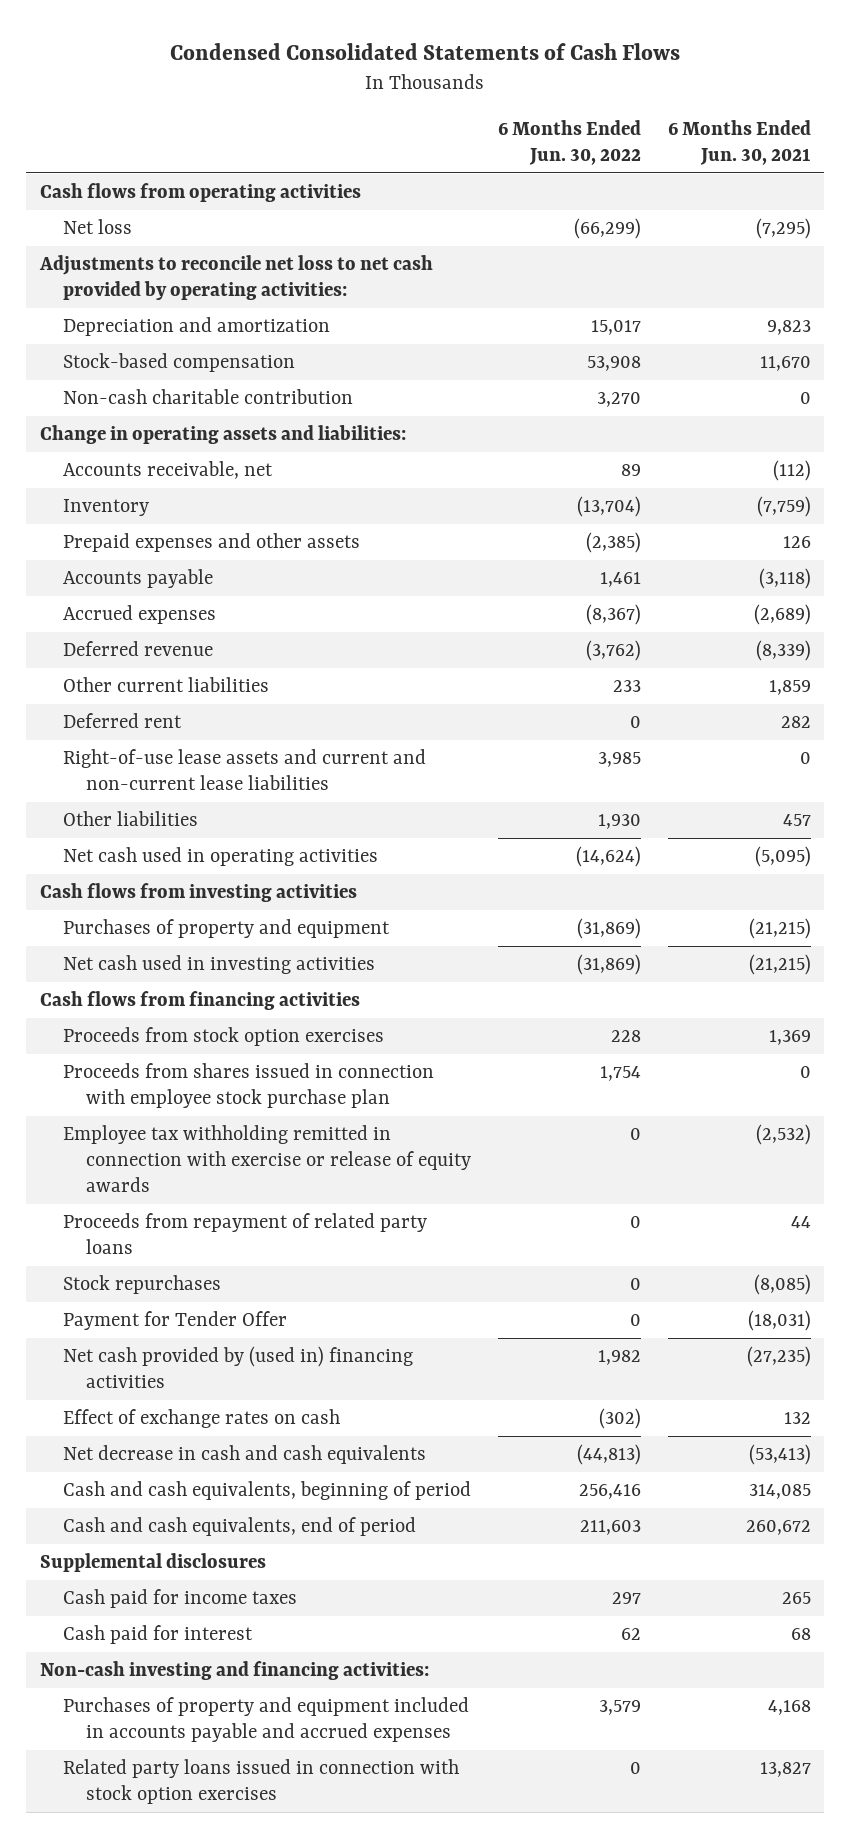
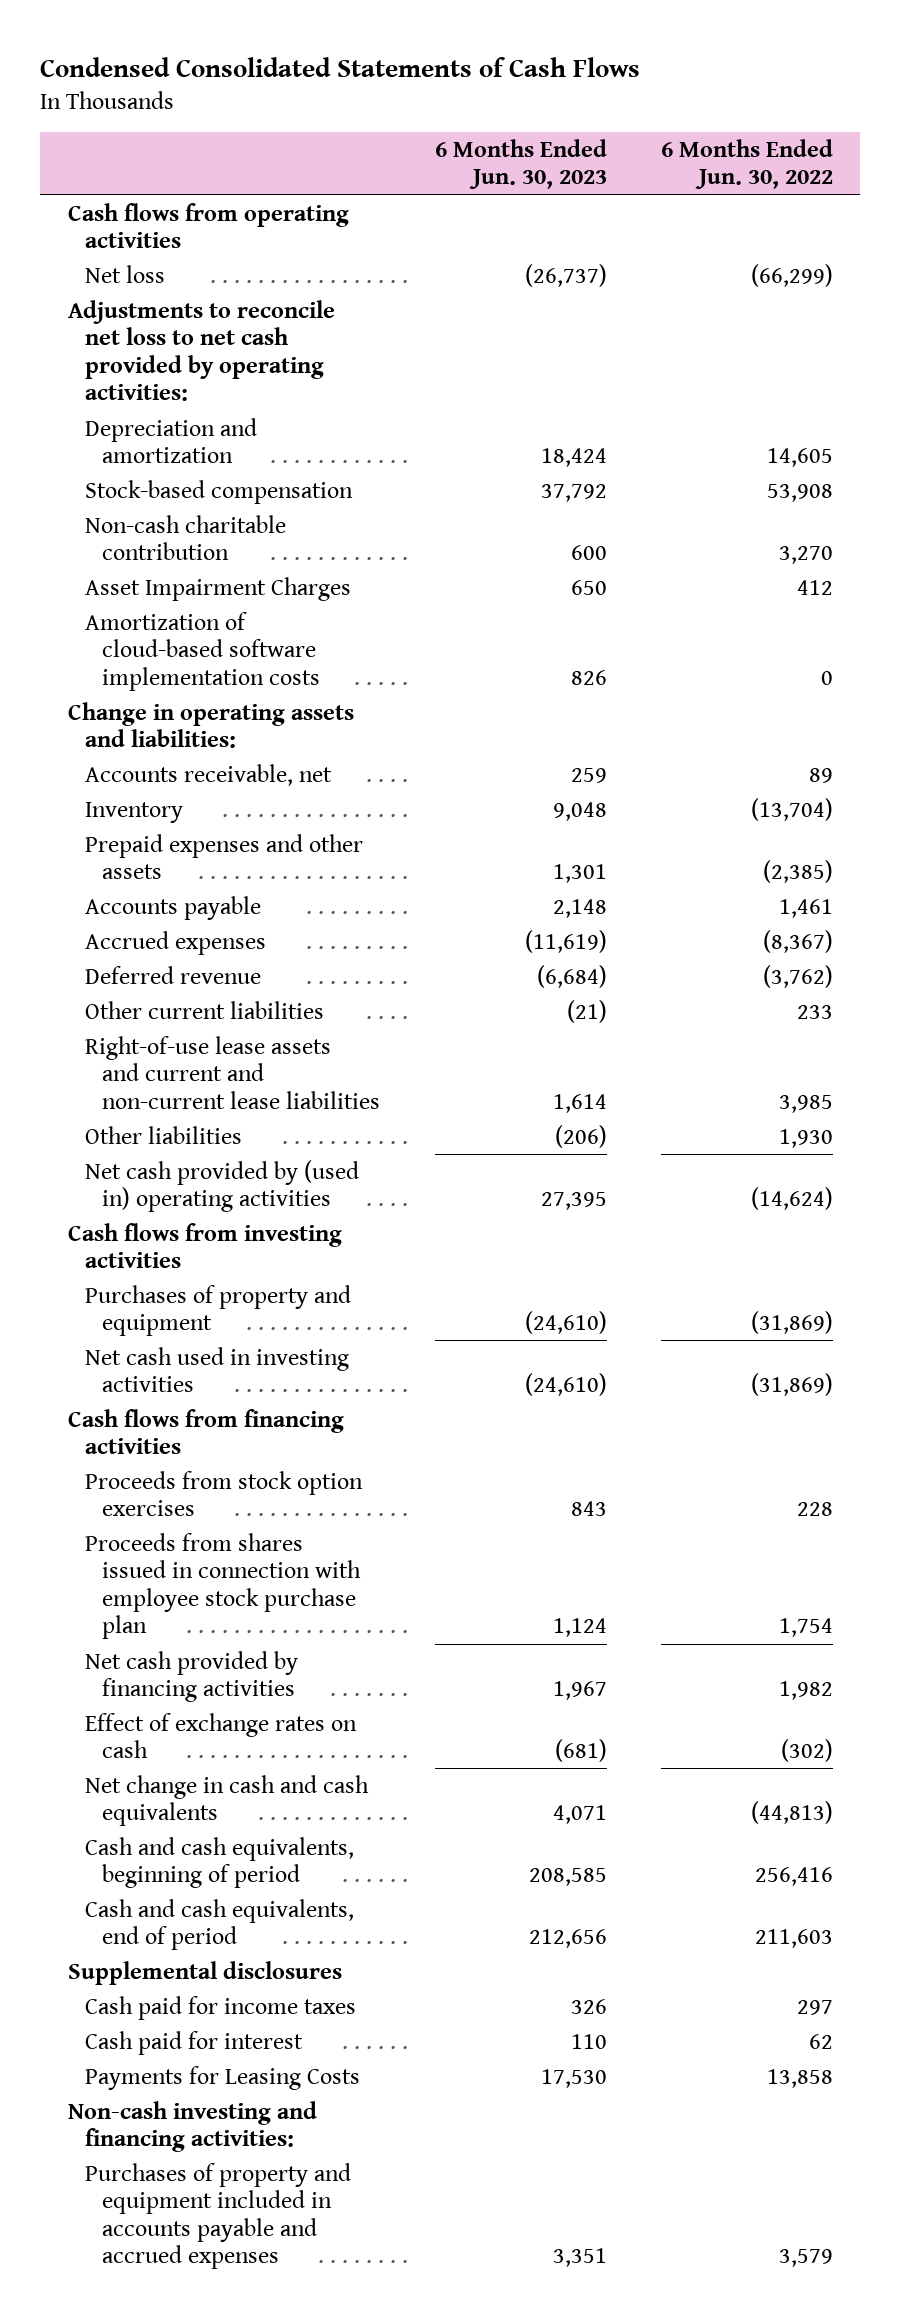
- | 6 Months Ended Jun. 30, 2022 | 6 Months Ended Jun. 30, 2021
+ | 6 Months Ended Jun. 30, 2023 | 6 Months Ended Jun. 30, 2022
- Depreciation and amortization | 15,017 | 9,823
+ Depreciation and amortization | 18,424 | 14,605
+ Asset Impairment Charges | 650 | 412
+ Amortization of cloud-based software implementation costs | 826 | 0
- Deferred rent | 0 | 282
- Net cash used in operating activities | (14,624) | (5,095)
+ Net cash provided by (used in) operating activities | 27,395 | (14,624)
- Employee tax withholding remitted in connection with exercise or release of equity awards | 0 | (2,532)
- Proceeds from repayment of related party loans | 0 | 44
- Stock repurchases | 0 | (8,085)
- Payment for Tender Offer | 0 | (18,031)
- Net cash provided by (used in) financing activities | 1,982 | (27,235)
+ Net cash provided by financing activities | 1,967 | 1,982
- Net decrease in cash and cash equivalents | (44,813) | (53,413)
+ Net change in cash and cash equivalents | 4,071 | (44,813)
+ Payments for Leasing Costs | 17,530 | 13,858
- Related party loans issued in connection with stock option exercises | 0 | 13,827

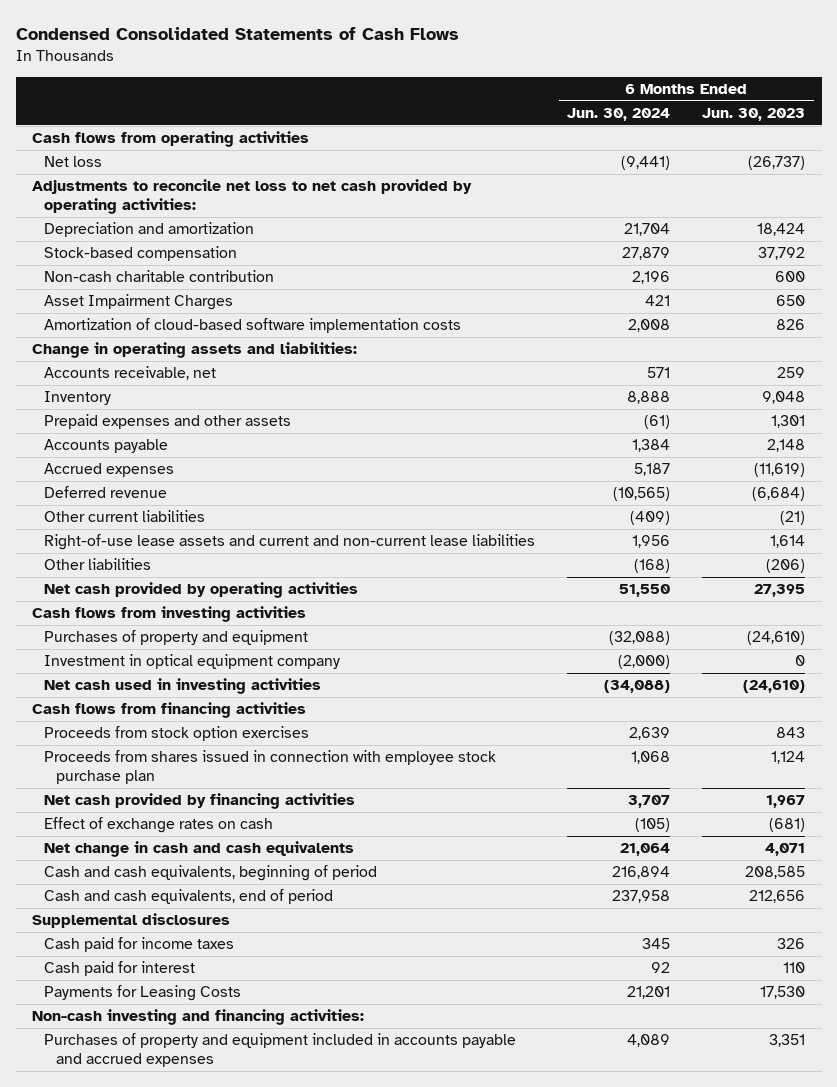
- | 6 Months Ended Jun. 30, 2023 | 6 Months Ended Jun. 30, 2022
+ | 6 Months Ended Jun. 30, 2024 | 6 Months Ended Jun. 30, 2023
- Net cash provided by (used in) operating activities | 27,395 | (14,624)
+ Net cash provided by operating activities | 51,550 | 27,395
+ Investment in optical equipment company | (2,000) | 0

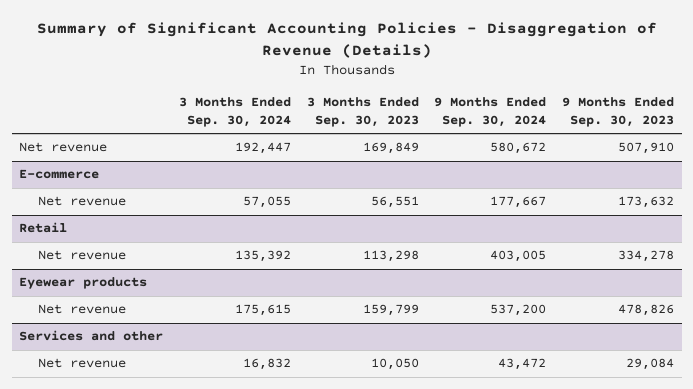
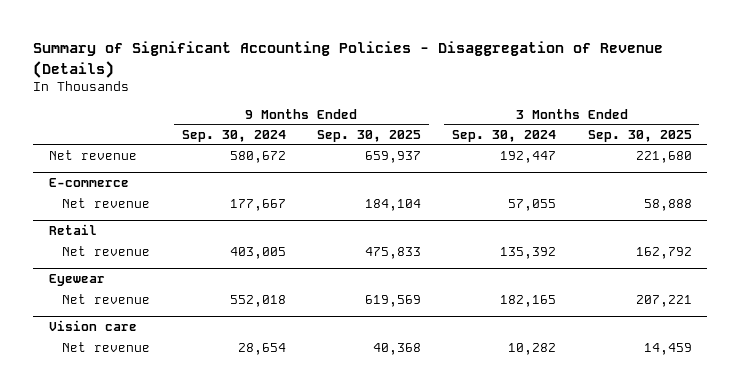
- | 3 Months Ended Sep. 30, 2024 | 3 Months Ended Sep. 30, 2023 | 9 Months Ended Sep. 30, 2024 | 9 Months Ended Sep. 30, 2023
+ | 9 Months Ended Sep. 30, 2024 | 9 Months Ended Sep. 30, 2025 | 3 Months Ended Sep. 30, 2024 | 3 Months Ended Sep. 30, 2025
- Eyewear products
- Net revenue | 175,615 | 159,799 | 537,200 | 478,826
- Services and other
- Net revenue | 16,832 | 10,050 | 43,472 | 29,084
+ Eyewear
+ Net revenue | 552,018 | 619,569 | 182,165 | 207,221
+ Vision care
+ Net revenue | 28,654 | 40,368 | 10,282 | 14,459

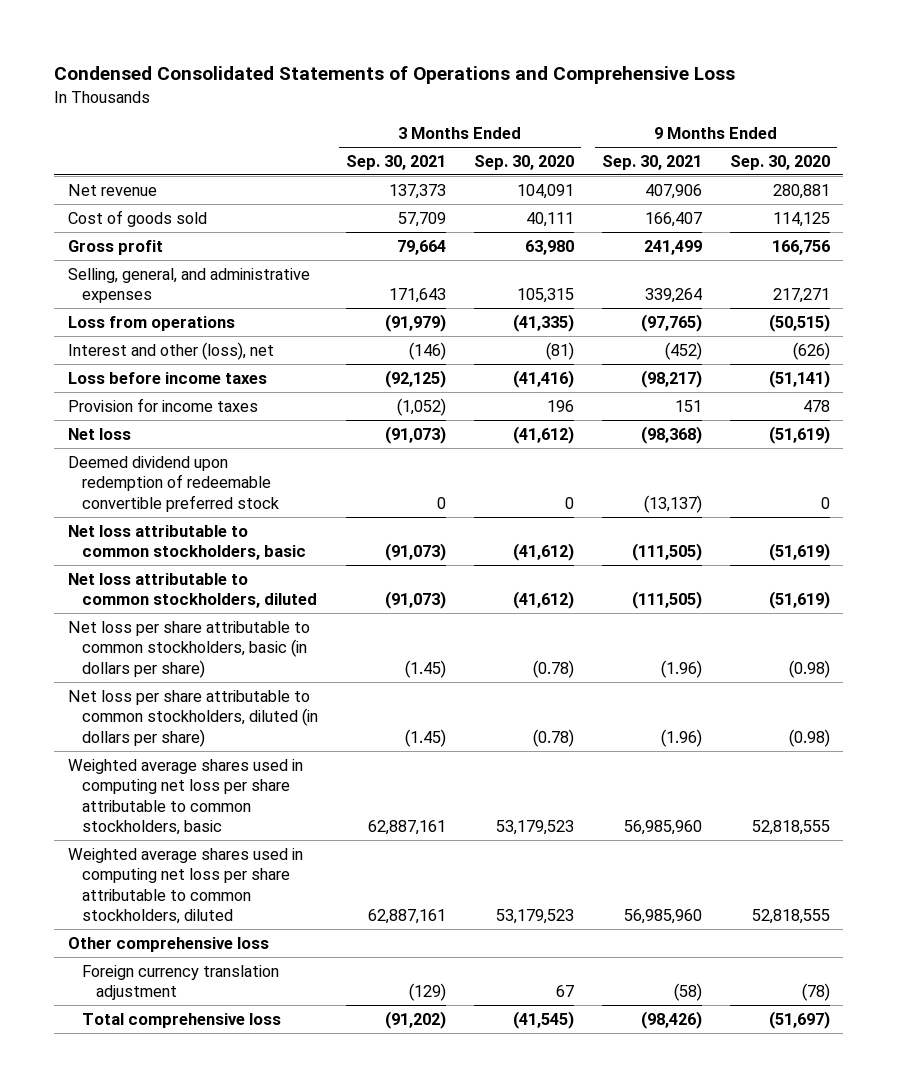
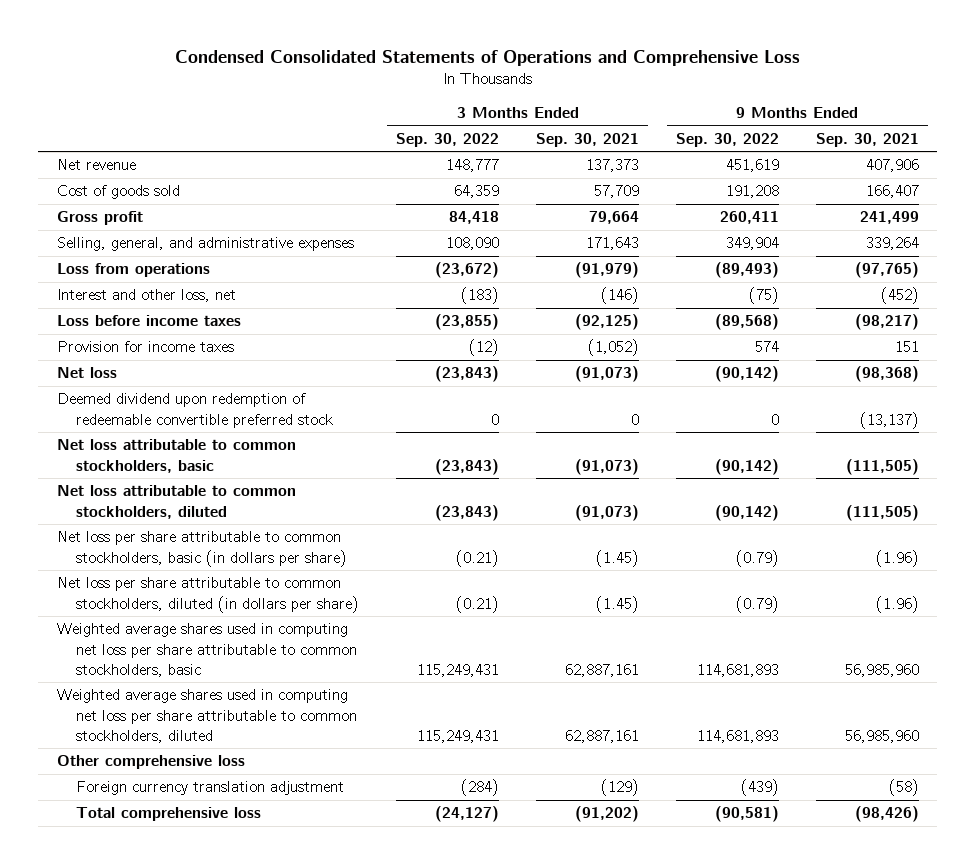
- | 3 Months Ended Sep. 30, 2021 | 3 Months Ended Sep. 30, 2020 | 9 Months Ended Sep. 30, 2021 | 9 Months Ended Sep. 30, 2020
+ | 3 Months Ended Sep. 30, 2022 | 3 Months Ended Sep. 30, 2021 | 9 Months Ended Sep. 30, 2022 | 9 Months Ended Sep. 30, 2021
- Interest and other (loss), net | (146) | (81) | (452) | (626)
+ Interest and other loss, net | (183) | (146) | (75) | (452)

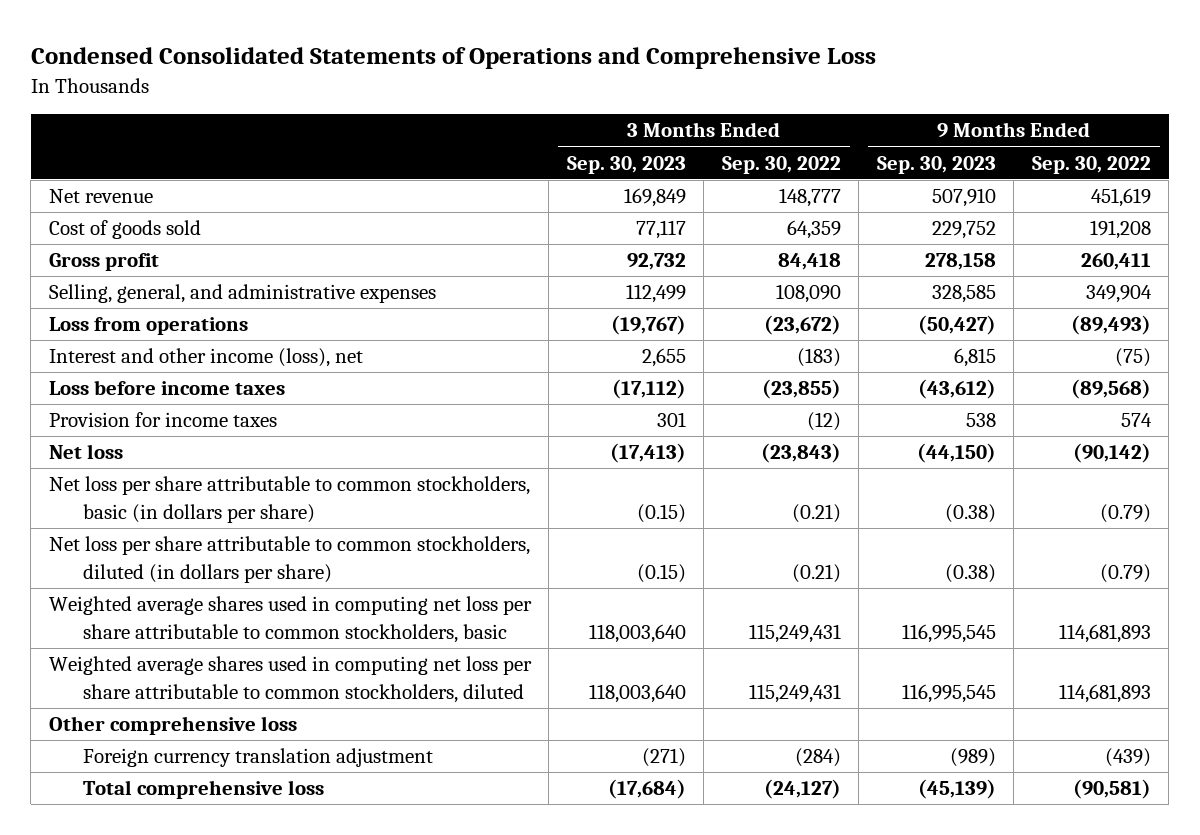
- | 3 Months Ended Sep. 30, 2022 | 3 Months Ended Sep. 30, 2021 | 9 Months Ended Sep. 30, 2022 | 9 Months Ended Sep. 30, 2021
+ | 3 Months Ended Sep. 30, 2023 | 3 Months Ended Sep. 30, 2022 | 9 Months Ended Sep. 30, 2023 | 9 Months Ended Sep. 30, 2022
- Interest and other loss, net | (183) | (146) | (75) | (452)
+ Interest and other income (loss), net | 2,655 | (183) | 6,815 | (75)
- Deemed dividend upon redemption of redeemable convertible preferred stock | 0 | 0 | 0 | (13,137)
- Net loss attributable to common stockholders, basic | (23,843) | (91,073) | (90,142) | (111,505)
- Net loss attributable to common stockholders, diluted | (23,843) | (91,073) | (90,142) | (111,505)

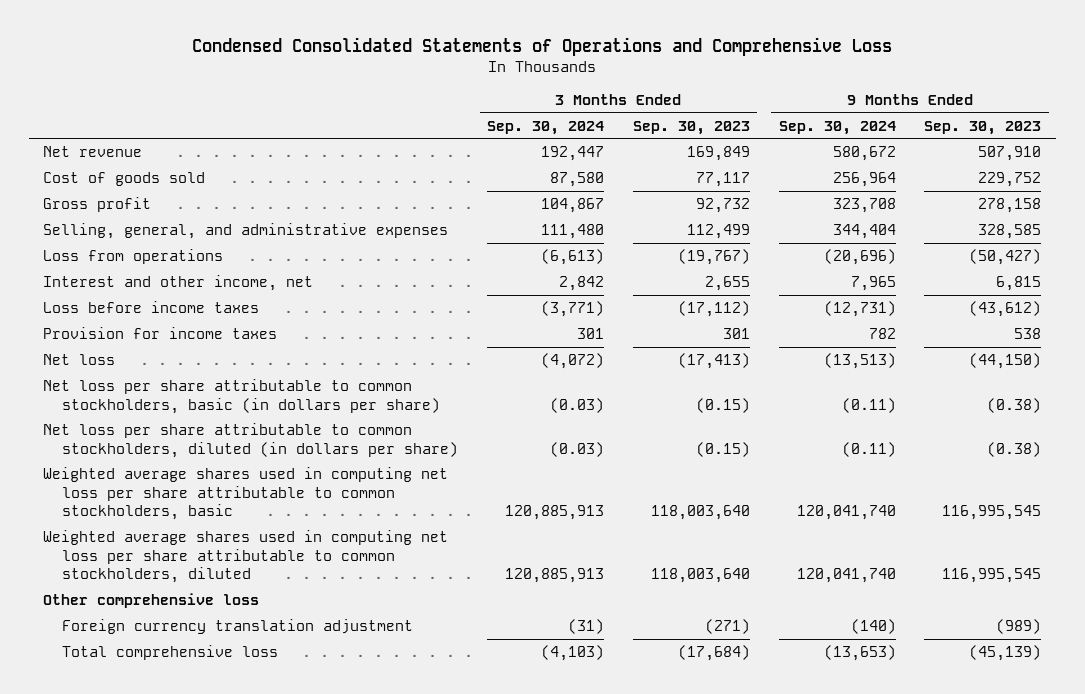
- | 3 Months Ended Sep. 30, 2023 | 3 Months Ended Sep. 30, 2022 | 9 Months Ended Sep. 30, 2023 | 9 Months Ended Sep. 30, 2022
+ | 3 Months Ended Sep. 30, 2024 | 3 Months Ended Sep. 30, 2023 | 9 Months Ended Sep. 30, 2024 | 9 Months Ended Sep. 30, 2023
- Interest and other income (loss), net | 2,655 | (183) | 6,815 | (75)
+ Interest and other income, net | 2,842 | 2,655 | 7,965 | 6,815

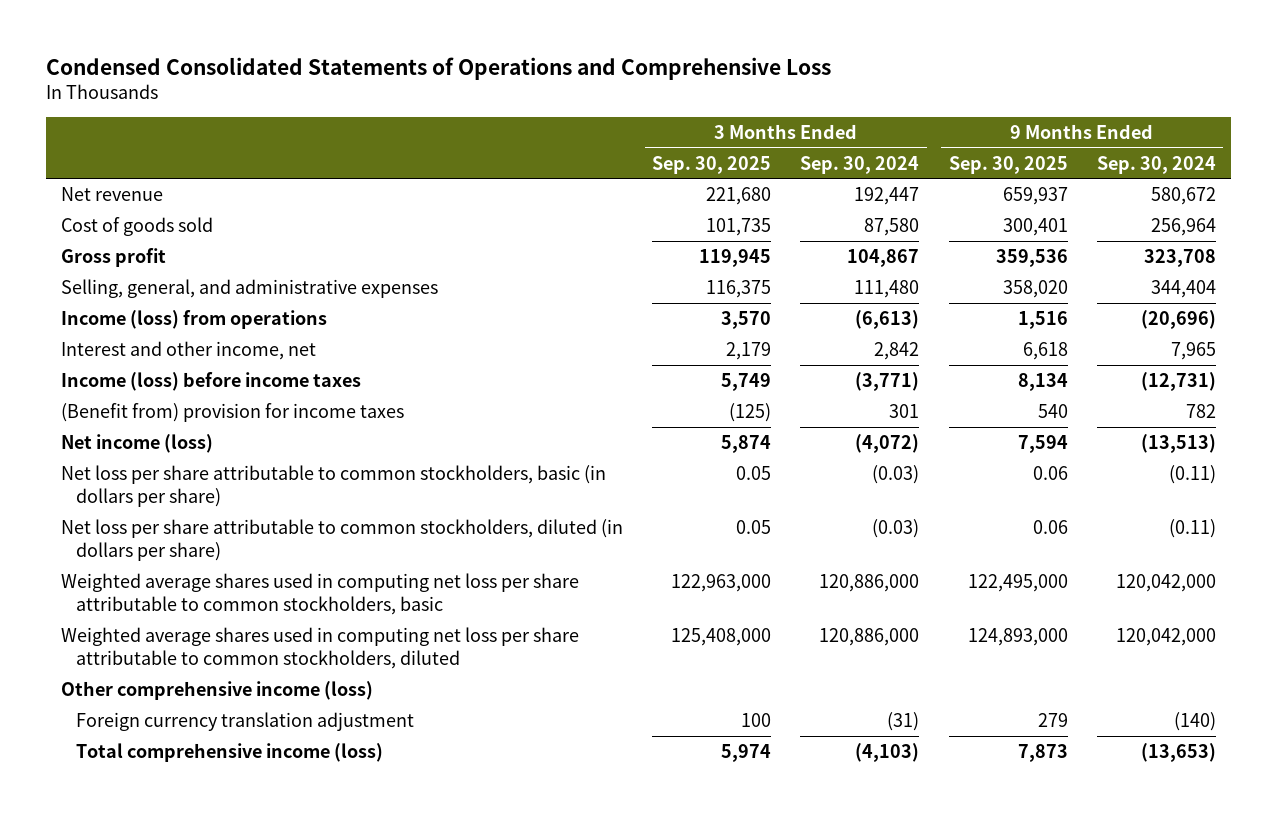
- | 3 Months Ended Sep. 30, 2024 | 3 Months Ended Sep. 30, 2023 | 9 Months Ended Sep. 30, 2024 | 9 Months Ended Sep. 30, 2023
+ | 3 Months Ended Sep. 30, 2025 | 3 Months Ended Sep. 30, 2024 | 9 Months Ended Sep. 30, 2025 | 9 Months Ended Sep. 30, 2024
- Loss from operations | (6,613) | (19,767) | (20,696) | (50,427)
+ Income (loss) from operations | 3,570 | (6,613) | 1,516 | (20,696)
- Loss before income taxes | (3,771) | (17,112) | (12,731) | (43,612)
- Provision for income taxes | 301 | 301 | 782 | 538
- Net loss | (4,072) | (17,413) | (13,513) | (44,150)
+ Income (loss) before income taxes | 5,749 | (3,771) | 8,134 | (12,731)
+ (Benefit from) provision for income taxes | (125) | 301 | 540 | 782
+ Net income (loss) | 5,874 | (4,072) | 7,594 | (13,513)
- Weighted average shares used in computing net loss per share attributable to common stockholders, basic | 120,885,913 | 118,003,640 | 120,041,740 | 116,995,545
- Weighted average shares used in computing net loss per share attributable to common stockholders, diluted | 120,885,913 | 118,003,640 | 120,041,740 | 116,995,545
- Other comprehensive loss
+ Weighted average shares used in computing net loss per share attributable to common stockholders, basic | 122,963,000 | 120,886,000 | 122,495,000 | 120,042,000
+ Weighted average shares used in computing net loss per share attributable to common stockholders, diluted | 125,408,000 | 120,886,000 | 124,893,000 | 120,042,000
+ Other comprehensive income (loss)
- Total comprehensive loss | (4,103) | (17,684) | (13,653) | (45,139)
+ Total comprehensive income (loss) | 5,974 | (4,103) | 7,873 | (13,653)

